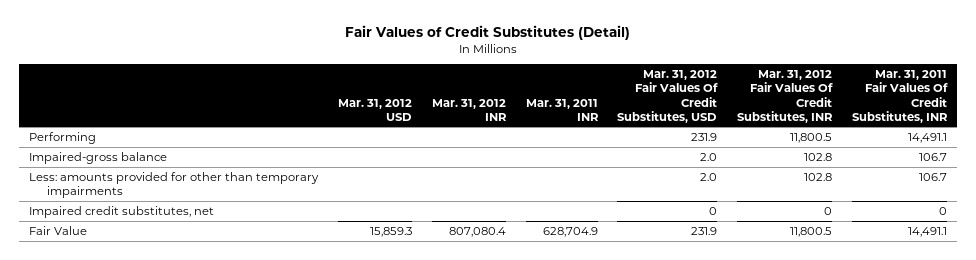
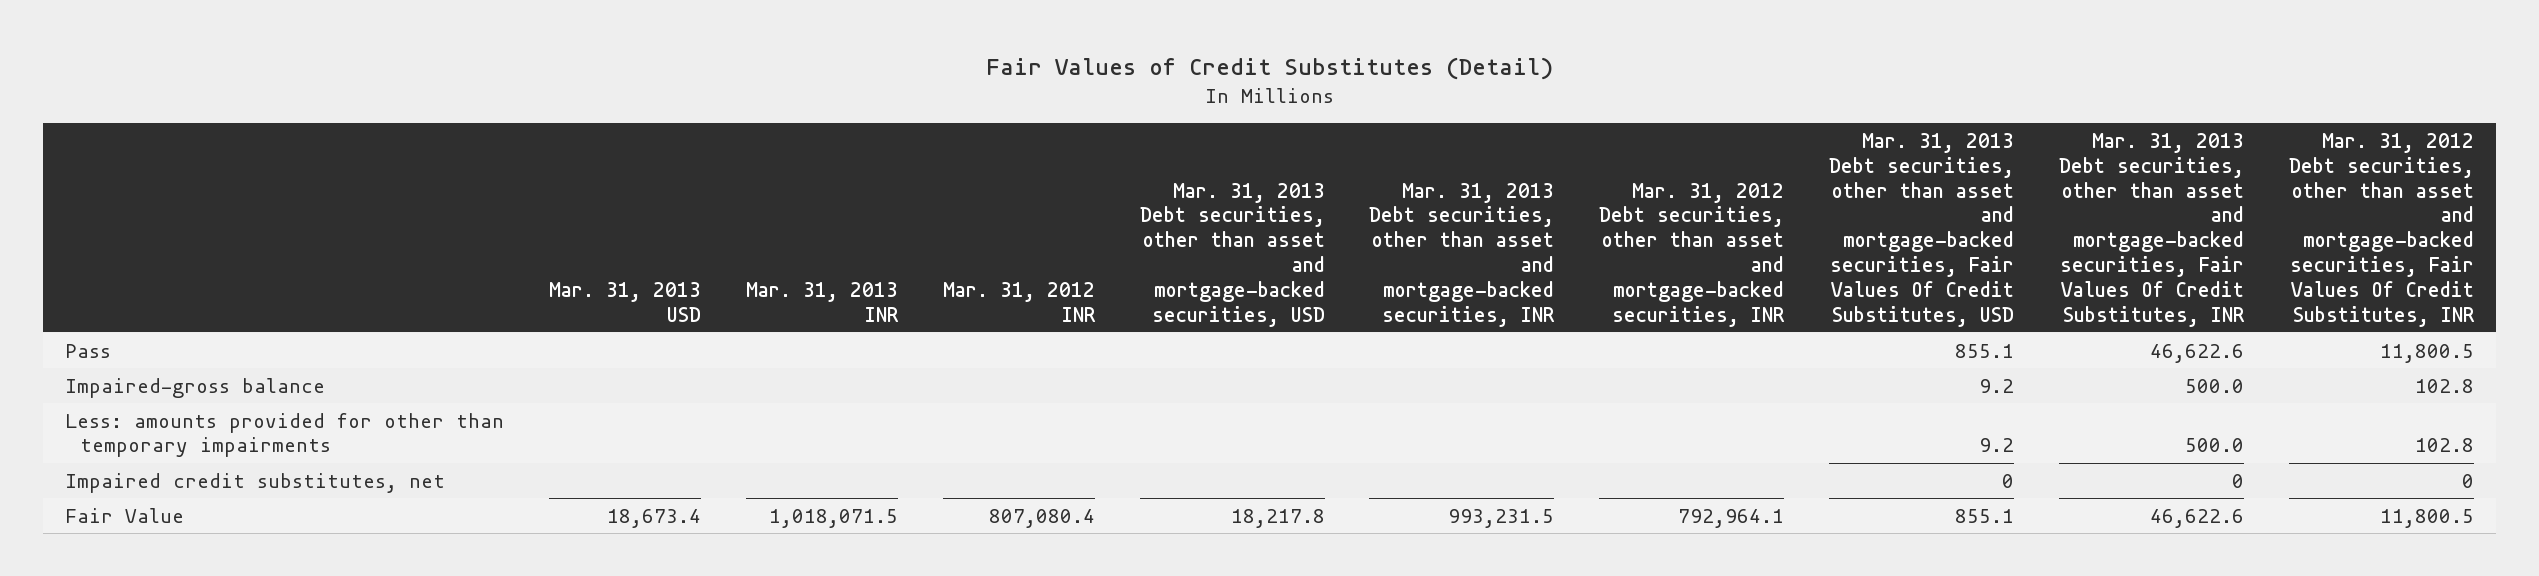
- | Mar. 31, 2012 USD | Mar. 31, 2012 INR | Mar. 31, 2011 INR | Mar. 31, 2012 Fair Values Of Credit Substitutes, USD | Mar. 31, 2012 Fair Values Of Credit Substitutes, INR | Mar. 31, 2011 Fair Values Of Credit Substitutes, INR
+ | Mar. 31, 2013 USD | Mar. 31, 2013 INR | Mar. 31, 2012 INR | Mar. 31, 2013 Debt securities, other than asset and mortgage-backed securities, USD | Mar. 31, 2013 Debt securities, other than asset and mortgage-backed securities, INR | Mar. 31, 2012 Debt securities, other than asset and mortgage-backed securities, INR | Mar. 31, 2013 Debt securities, other than asset and mortgage-backed securities, Fair Values Of Credit Substitutes, USD | Mar. 31, 2013 Debt securities, other than asset and mortgage-backed securities, Fair Values Of Credit Substitutes, INR | Mar. 31, 2012 Debt securities, other than asset and mortgage-backed securities, Fair Values Of Credit Substitutes, INR
- Performing | | | | 231.9 | 11,800.5 | 14,491.1
+ Pass | | | | | | | 855.1 | 46,622.6 | 11,800.5

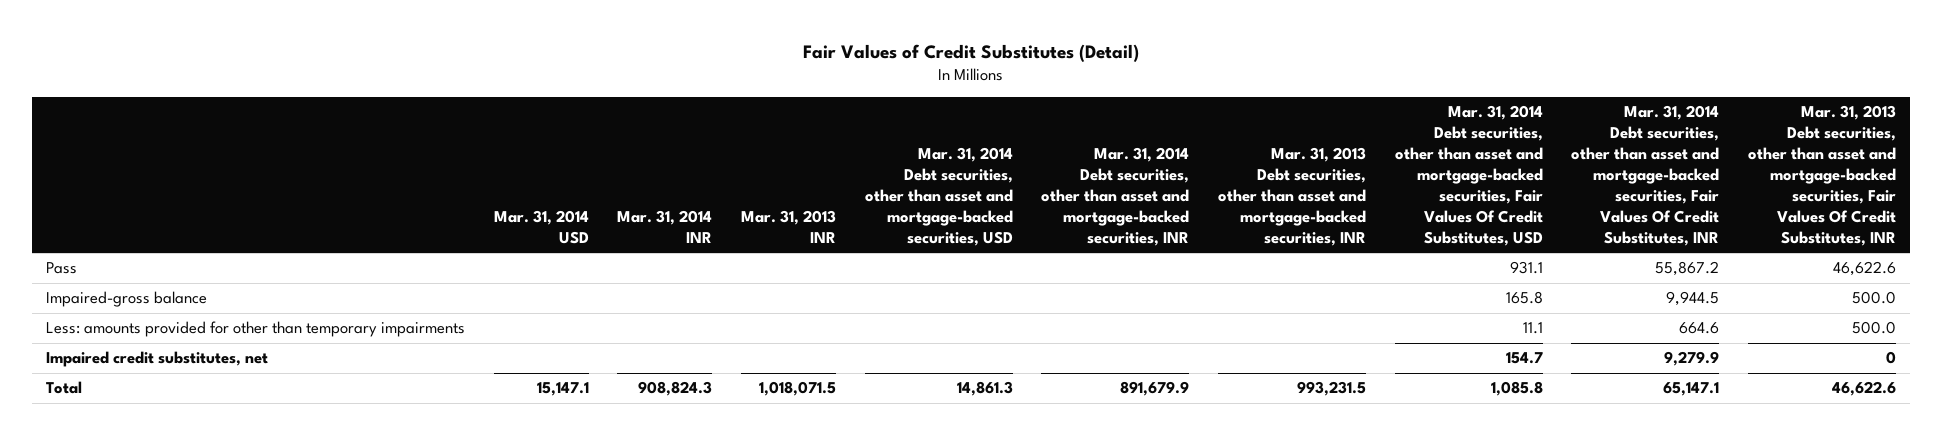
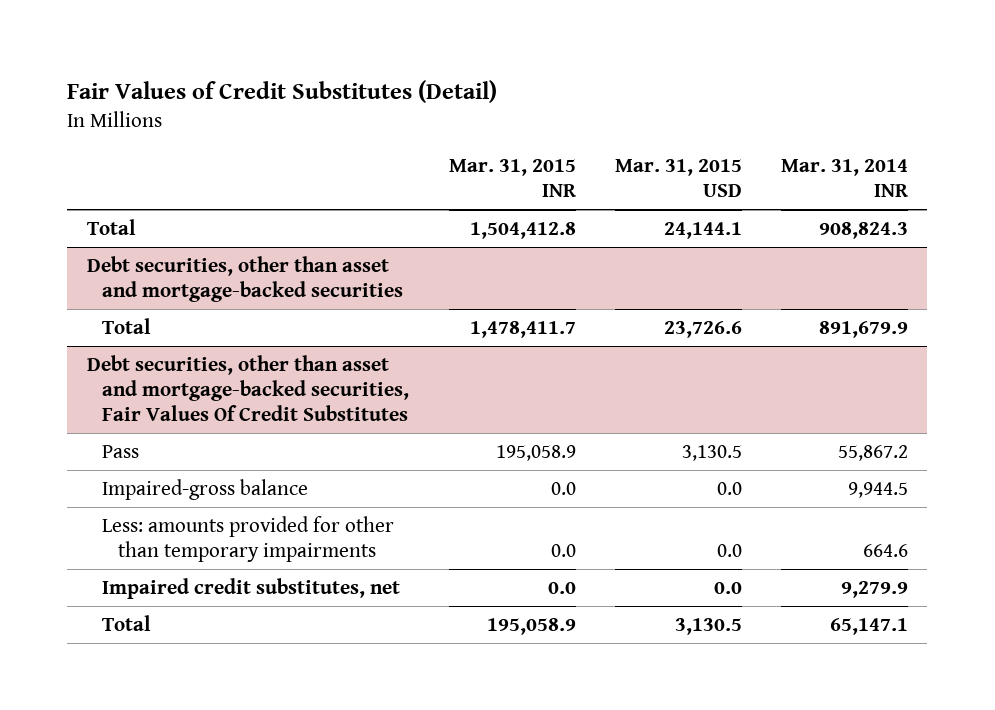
- | Mar. 31, 2014 USD | Mar. 31, 2014 INR | Mar. 31, 2013 INR | Mar. 31, 2014 Debt securities, other than asset and mortgage-backed securities, USD | Mar. 31, 2014 Debt securities, other than asset and mortgage-backed securities, INR | Mar. 31, 2013 Debt securities, other than asset and mortgage-backed securities, INR | Mar. 31, 2014 Debt securities, other than asset and mortgage-backed securities, Fair Values Of Credit Substitutes, USD | Mar. 31, 2014 Debt securities, other than asset and mortgage-backed securities, Fair Values Of Credit Substitutes, INR | Mar. 31, 2013 Debt securities, other than asset and mortgage-backed securities, Fair Values Of Credit Substitutes, INR
+ | Mar. 31, 2015 INR | Mar. 31, 2015 USD | Mar. 31, 2014 INR
- Pass | | | | | | | 931.1 | 55,867.2 | 46,622.6
- Impaired-gross balance | | | | | | | 165.8 | 9,944.5 | 500.0
- Less: amounts provided for other than temporary impairments | | | | | | | 11.1 | 664.6 | 500.0
- Impaired credit substitutes, net | | | | | | | 154.7 | 9,279.9 | 0
+ Debt securities, other than asset and mortgage-backed securities
+ Total | 1,478,411.7 | 23,726.6 | 891,679.9
+ Debt securities, other than asset and mortgage-backed securities, Fair Values Of Credit Substitutes
+ Pass | 195,058.9 | 3,130.5 | 55,867.2
+ Impaired-gross balance | 0.0 | 0.0 | 9,944.5
+ Less: amounts provided for other than temporary impairments | 0.0 | 0.0 | 664.6
+ Impaired credit substitutes, net | 0.0 | 0.0 | 9,279.9
+ Total | 195,058.9 | 3,130.5 | 65,147.1

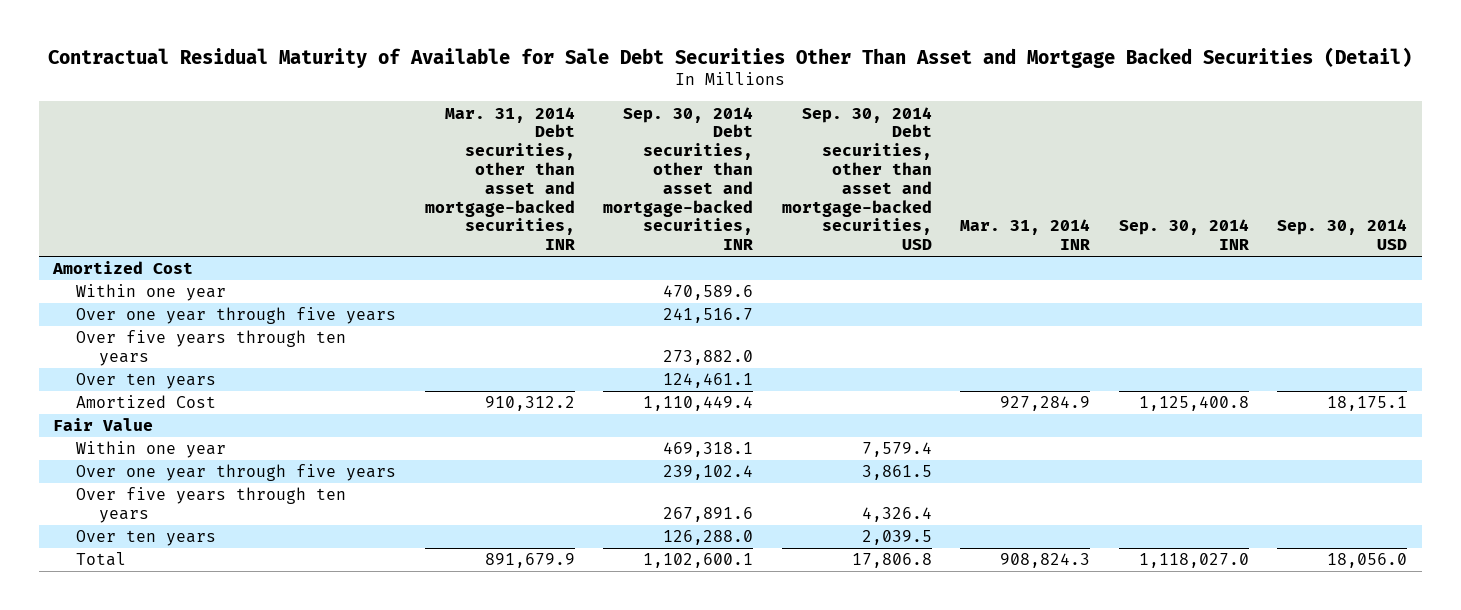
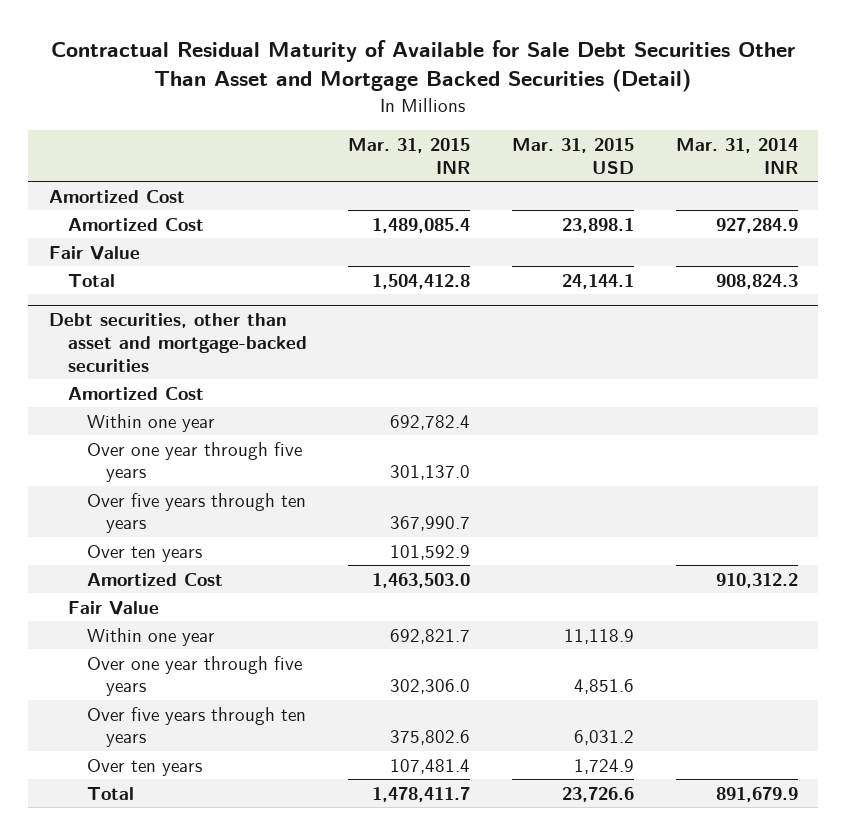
- | Mar. 31, 2014 Debt securities, other than asset and mortgage-backed securities, INR | Sep. 30, 2014 Debt securities, other than asset and mortgage-backed securities, INR | Sep. 30, 2014 Debt securities, other than asset and mortgage-backed securities, USD | Mar. 31, 2014 INR | Sep. 30, 2014 INR | Sep. 30, 2014 USD
+ | Mar. 31, 2015 INR | Mar. 31, 2015 USD | Mar. 31, 2014 INR
- Within one year | | 470,589.6 | | | |
- Over one year through five years | | 241,516.7 | | | |
- Over five years through ten years | | 273,882.0 | | | |
- Over ten years | | 124,461.1 | | | |
- Within one year | | 469,318.1 | 7,579.4 | | |
- Over one year through five years | | 239,102.4 | 3,861.5 | | |
- Over five years through ten years | | 267,891.6 | 4,326.4 | | |
- Over ten years | | 126,288.0 | 2,039.5 | | |
+ Debt securities, other than asset and mortgage-backed securities
+ Amortized Cost
+ Within one year | 692,782.4 | |
+ Over one year through five years | 301,137.0 | |
+ Over five years through ten years | 367,990.7 | |
+ Over ten years | 101,592.9 | |
+ Amortized Cost | 1,463,503.0 | | 910,312.2
+ Fair Value
+ Within one year | 692,821.7 | 11,118.9 |
+ Over one year through five years | 302,306.0 | 4,851.6 |
+ Over five years through ten years | 375,802.6 | 6,031.2 |
+ Over ten years | 107,481.4 | 1,724.9 |
+ Total | 1,478,411.7 | 23,726.6 | 891,679.9

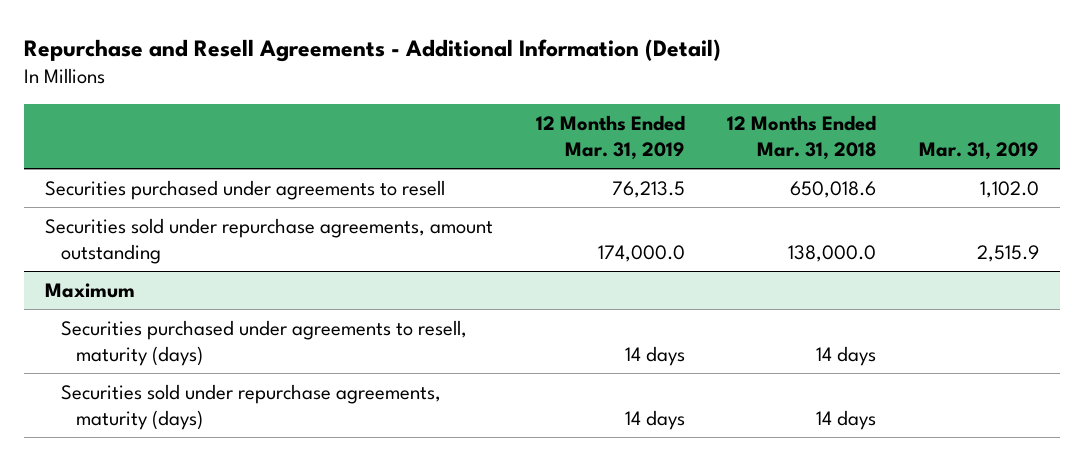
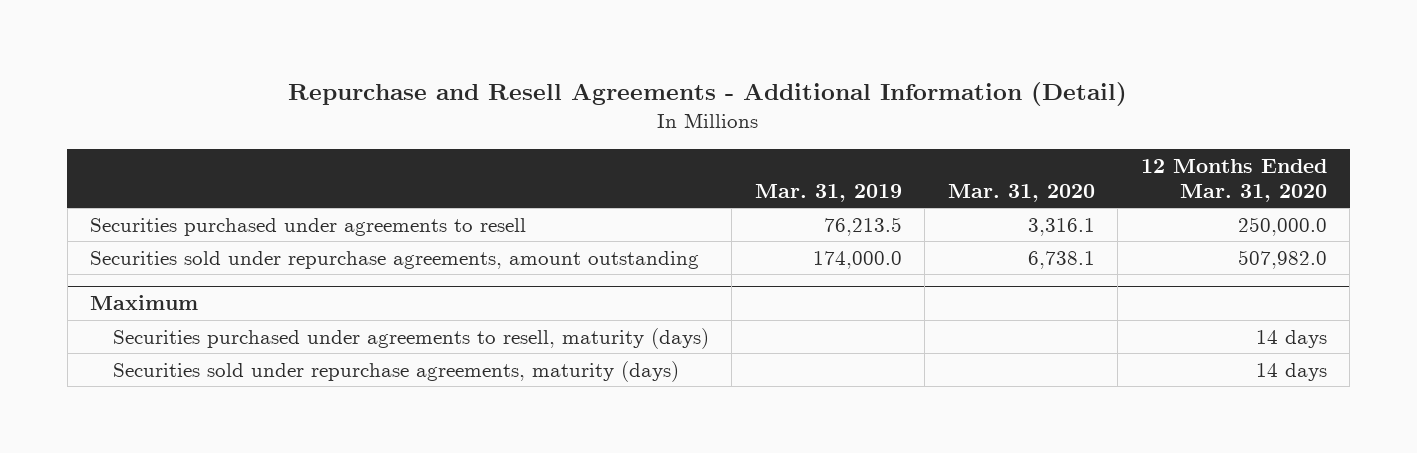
- | 12 Months Ended Mar. 31, 2019 | 12 Months Ended Mar. 31, 2018 | Mar. 31, 2019
+ | Mar. 31, 2019 | Mar. 31, 2020 | 12 Months Ended Mar. 31, 2020
- Securities purchased under agreements to resell | 76,213.5 | 650,018.6 | 1,102.0
- Securities sold under repurchase agreements, amount outstanding | 174,000.0 | 138,000.0 | 2,515.9
+ Securities purchased under agreements to resell | 76,213.5 | 3,316.1 | 250,000.0
+ Securities sold under repurchase agreements, amount outstanding | 174,000.0 | 6,738.1 | 507,982.0

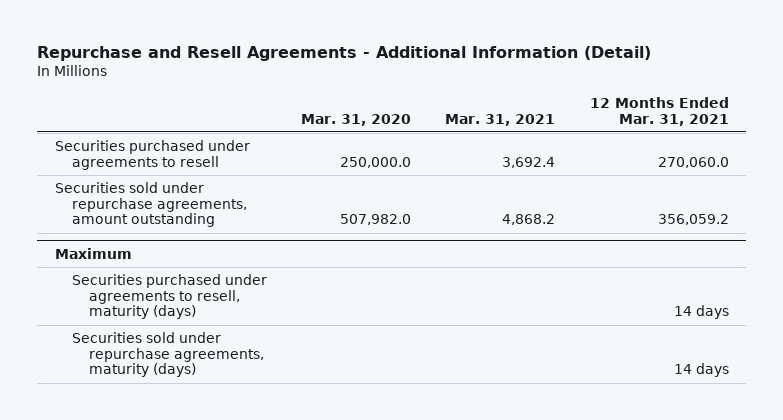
- | Mar. 31, 2019 | Mar. 31, 2020 | 12 Months Ended Mar. 31, 2020
+ | Mar. 31, 2020 | Mar. 31, 2021 | 12 Months Ended Mar. 31, 2021
- Securities purchased under agreements to resell | 76,213.5 | 3,316.1 | 250,000.0
- Securities sold under repurchase agreements, amount outstanding | 174,000.0 | 6,738.1 | 507,982.0
+ Securities purchased under agreements to resell | 250,000.0 | 3,692.4 | 270,060.0
+ Securities sold under repurchase agreements, amount outstanding | 507,982.0 | 4,868.2 | 356,059.2

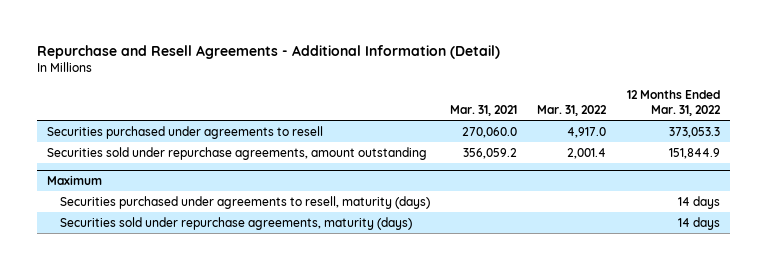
- | Mar. 31, 2020 | Mar. 31, 2021 | 12 Months Ended Mar. 31, 2021
+ | Mar. 31, 2021 | Mar. 31, 2022 | 12 Months Ended Mar. 31, 2022
- Securities purchased under agreements to resell | 250,000.0 | 3,692.4 | 270,060.0
- Securities sold under repurchase agreements, amount outstanding | 507,982.0 | 4,868.2 | 356,059.2
+ Securities purchased under agreements to resell | 270,060.0 | 4,917.0 | 373,053.3
+ Securities sold under repurchase agreements, amount outstanding | 356,059.2 | 2,001.4 | 151,844.9

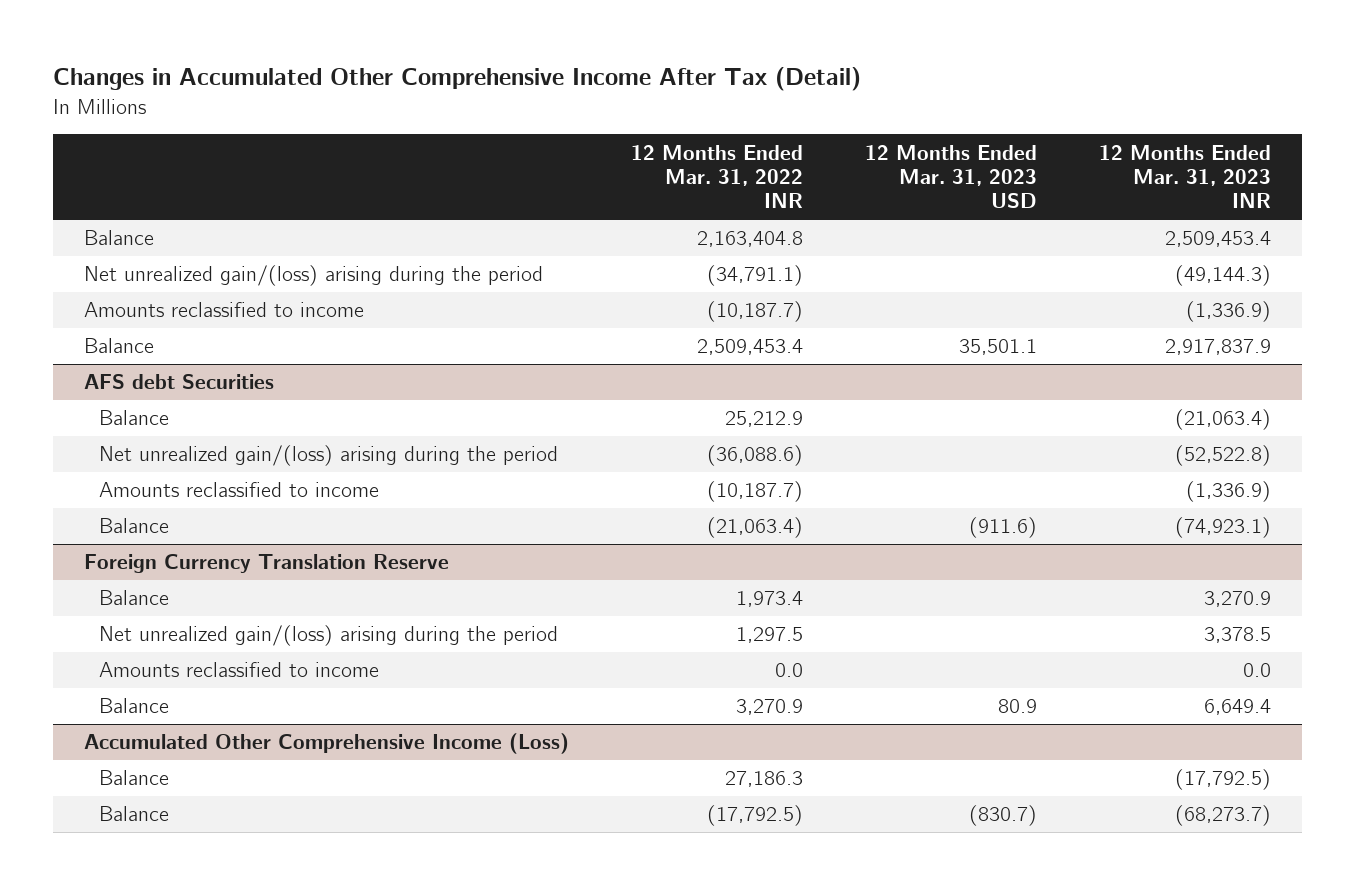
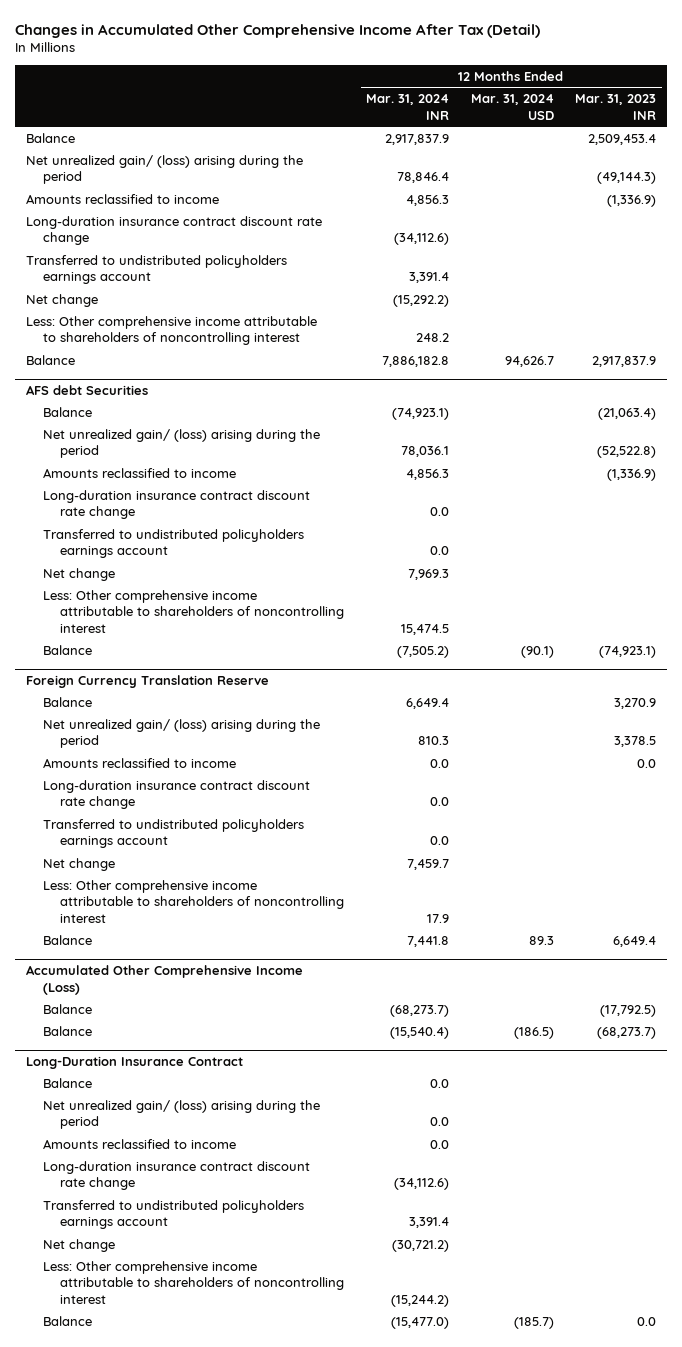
- | 12 Months Ended Mar. 31, 2022 INR | 12 Months Ended Mar. 31, 2023 USD | 12 Months Ended Mar. 31, 2023 INR
+ | 12 Months Ended Mar. 31, 2024 INR | 12 Months Ended Mar. 31, 2024 USD | 12 Months Ended Mar. 31, 2023 INR
- Net unrealized gain/(loss) arising during the period | (34,791.1) | | (49,144.3)
+ Net unrealized gain/ (loss) arising during the period | 78,846.4 | | (49,144.3)
+ Long-duration insurance contract discount rate change | (34,112.6) | |
+ Transferred to undistributed policyholders earnings account | 3,391.4 | |
+ Net change | (15,292.2) | |
+ Less: Other comprehensive income attributable to shareholders of noncontrolling interest | 248.2 | |
@ AFS debt Securities
- Net unrealized gain/(loss) arising during the period | (36,088.6) | | (52,522.8)
+ Net unrealized gain/ (loss) arising during the period | 78,036.1 | | (52,522.8)
+ Long-duration insurance contract discount rate change | 0.0 | |
+ Transferred to undistributed policyholders earnings account | 0.0 | |
+ Net change | 7,969.3 | |
+ Less: Other comprehensive income attributable to shareholders of noncontrolling interest | 15,474.5 | |
@ Foreign Currency Translation Reserve
- Net unrealized gain/(loss) arising during the period | 1,297.5 | | 3,378.5
+ Net unrealized gain/ (loss) arising during the period | 810.3 | | 3,378.5
+ Long-duration insurance contract discount rate change | 0.0 | |
+ Transferred to undistributed policyholders earnings account | 0.0 | |
+ Net change | 7,459.7 | |
+ Less: Other comprehensive income attributable to shareholders of noncontrolling interest | 17.9 | |
+ Long-Duration Insurance Contract
+ Balance | 0.0 | |
+ Net unrealized gain/ (loss) arising during the period | 0.0 | |
+ Amounts reclassified to income | 0.0 | |
+ Long-duration insurance contract discount rate change | (34,112.6) | |
+ Transferred to undistributed policyholders earnings account | 3,391.4 | |
+ Net change | (30,721.2) | |
+ Less: Other comprehensive income attributable to shareholders of noncontrolling interest | (15,244.2) | |
+ Balance | (15,477.0) | (185.7) | 0.0

